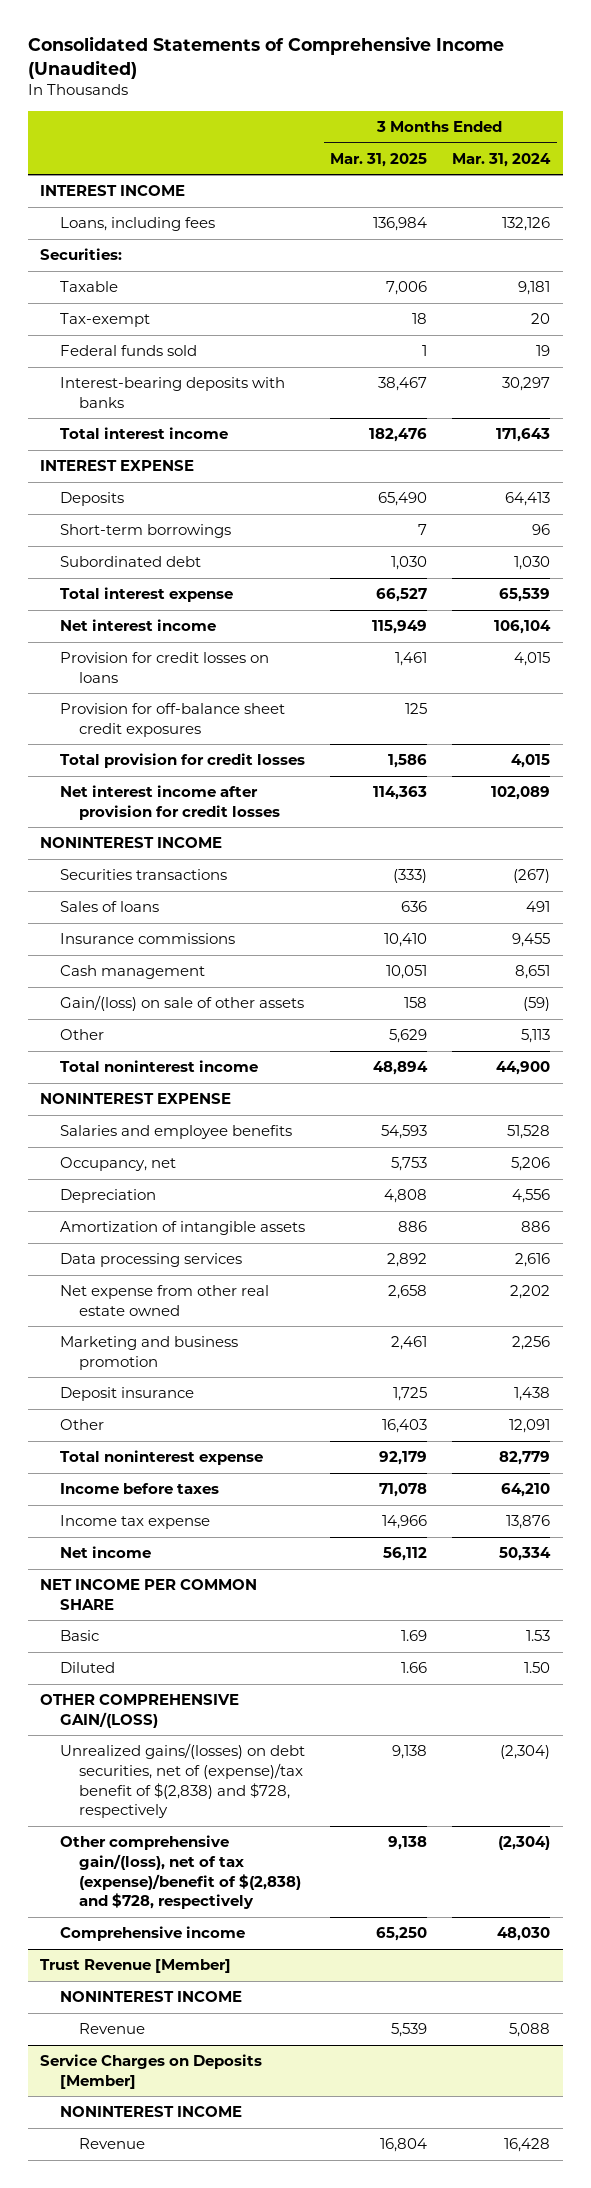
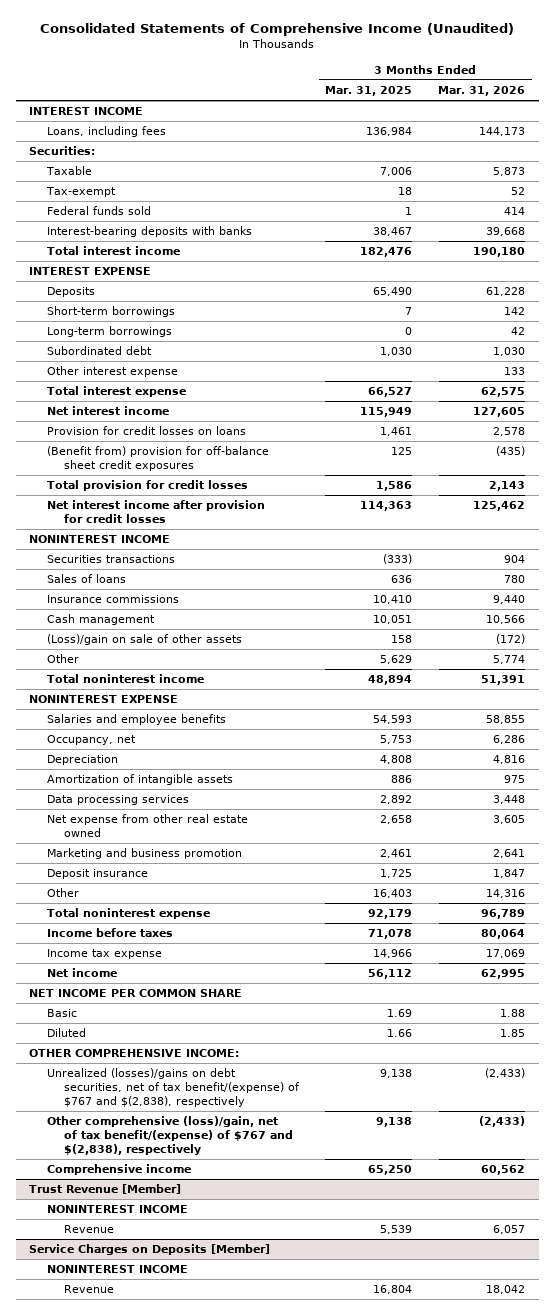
- | 3 Months Ended Mar. 31, 2025 | 3 Months Ended Mar. 31, 2024
+ | 3 Months Ended Mar. 31, 2025 | 3 Months Ended Mar. 31, 2026
+ Long-term borrowings | 0 | 42
+ Other interest expense | | 133
- Provision for off-balance sheet credit exposures | 125 |
+ (Benefit from) provision for off-balance sheet credit exposures | 125 | (435)
- Gain/(loss) on sale of other assets | 158 | (59)
+ (Loss)/gain on sale of other assets | 158 | (172)
- OTHER COMPREHENSIVE GAIN/(LOSS)
- Unrealized gains/(losses) on debt securities, net of (expense)/tax benefit of $(2,838) and $728, respectively | 9,138 | (2,304)
- Other comprehensive gain/(loss), net of tax (expense)/benefit of $(2,838) and $728, respectively | 9,138 | (2,304)
+ OTHER COMPREHENSIVE INCOME:
+ Unrealized (losses)/gains on debt securities, net of tax benefit/(expense) of $767 and $(2,838), respectively | 9,138 | (2,433)
+ Other comprehensive (loss)/gain, net of tax benefit/(expense) of $767 and $(2,838), respectively | 9,138 | (2,433)

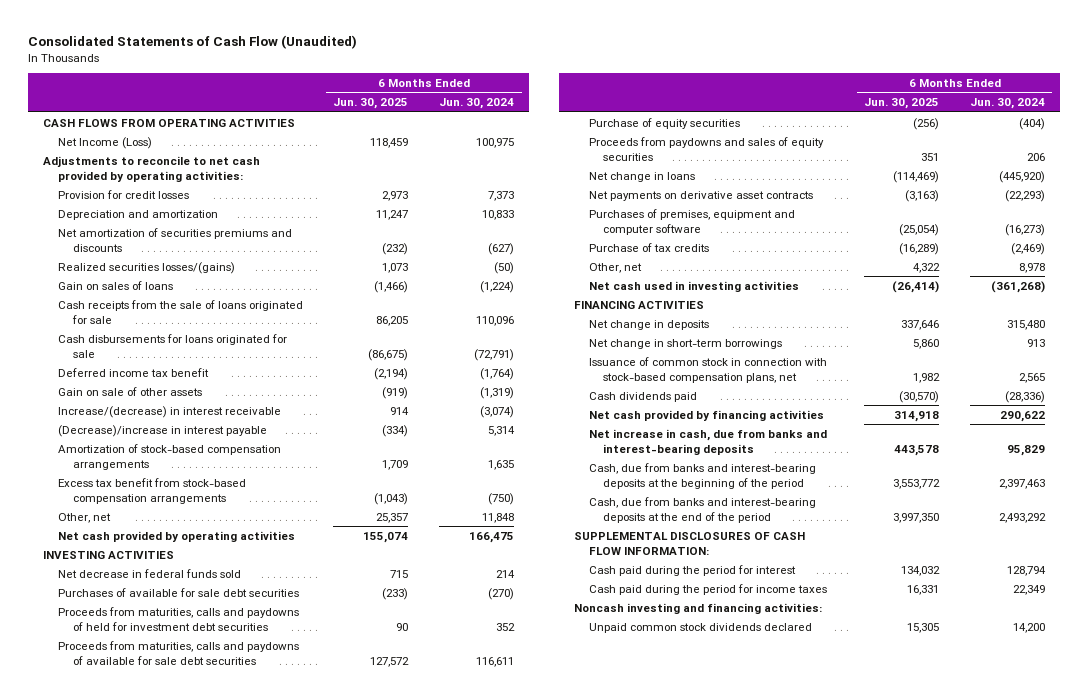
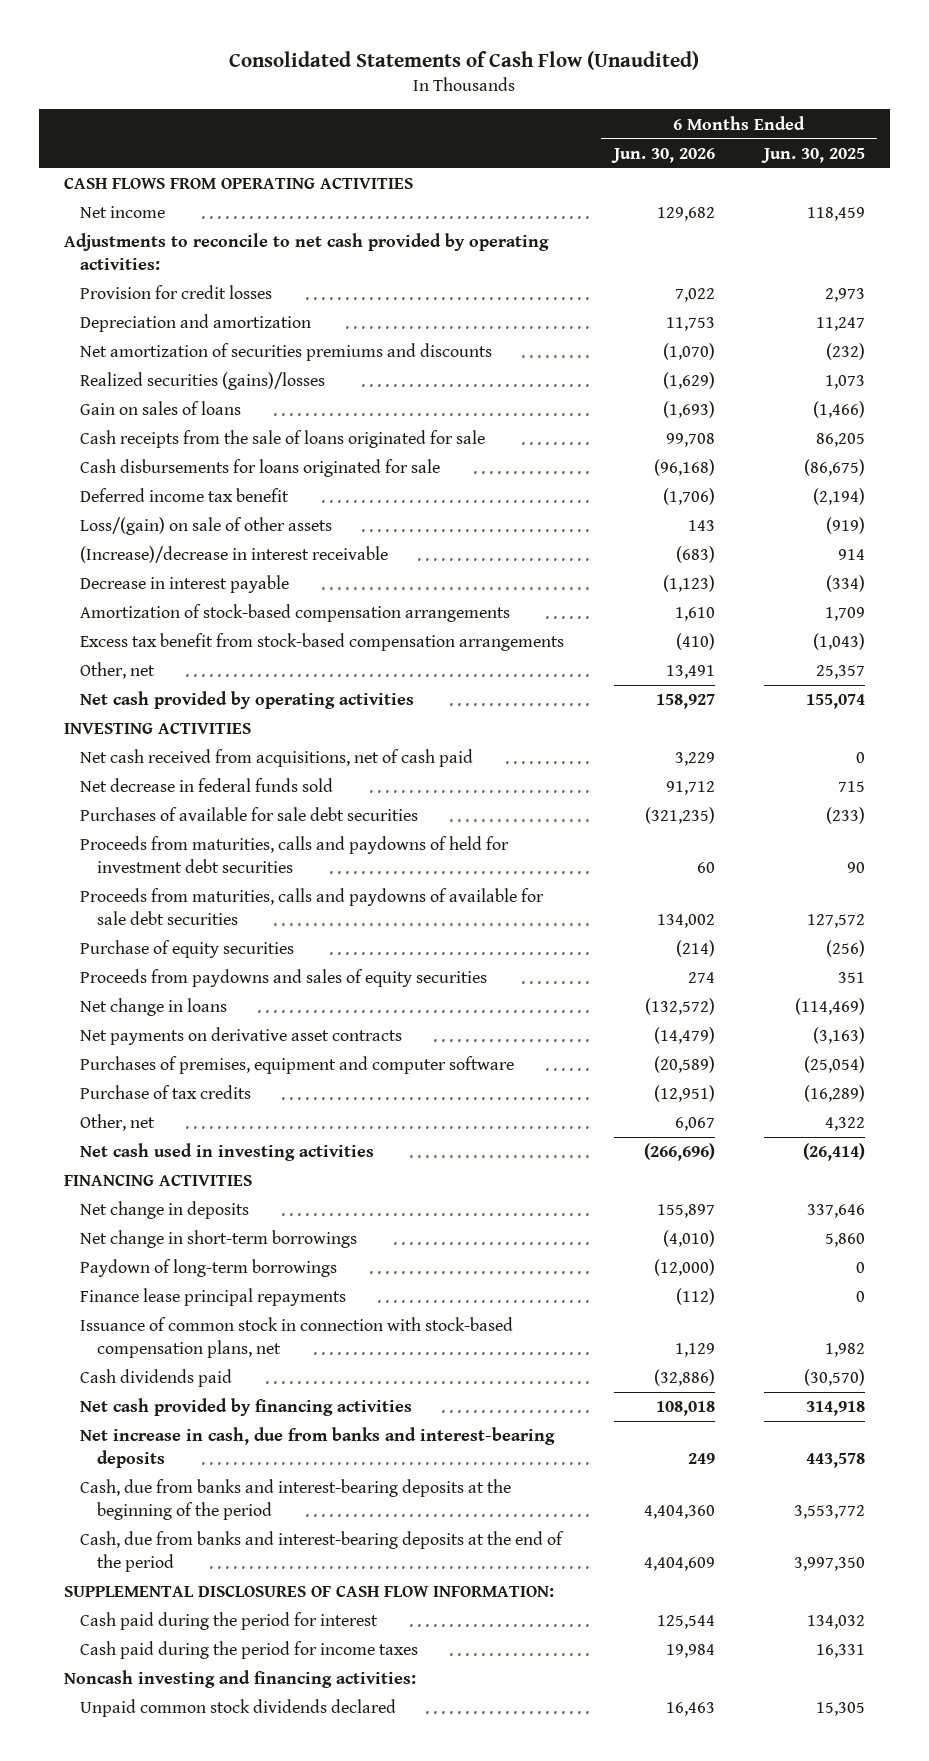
- | 6 Months Ended Jun. 30, 2025 | 6 Months Ended Jun. 30, 2024
+ | 6 Months Ended Jun. 30, 2026 | 6 Months Ended Jun. 30, 2025
- Net Income (Loss) | 118,459 | 100,975
+ Net income | 129,682 | 118,459
- Realized securities losses/(gains) | 1,073 | (50)
+ Realized securities (gains)/losses | (1,629) | 1,073
- Gain on sale of other assets | (919) | (1,319)
- Increase/(decrease) in interest receivable | 914 | (3,074)
- (Decrease)/increase in interest payable | (334) | 5,314
+ Loss/(gain) on sale of other assets | 143 | (919)
+ (Increase)/decrease in interest receivable | (683) | 914
+ Decrease in interest payable | (1,123) | (334)
+ Net cash received from acquisitions, net of cash paid | 3,229 | 0
+ Paydown of long-term borrowings | (12,000) | 0
+ Finance lease principal repayments | (112) | 0

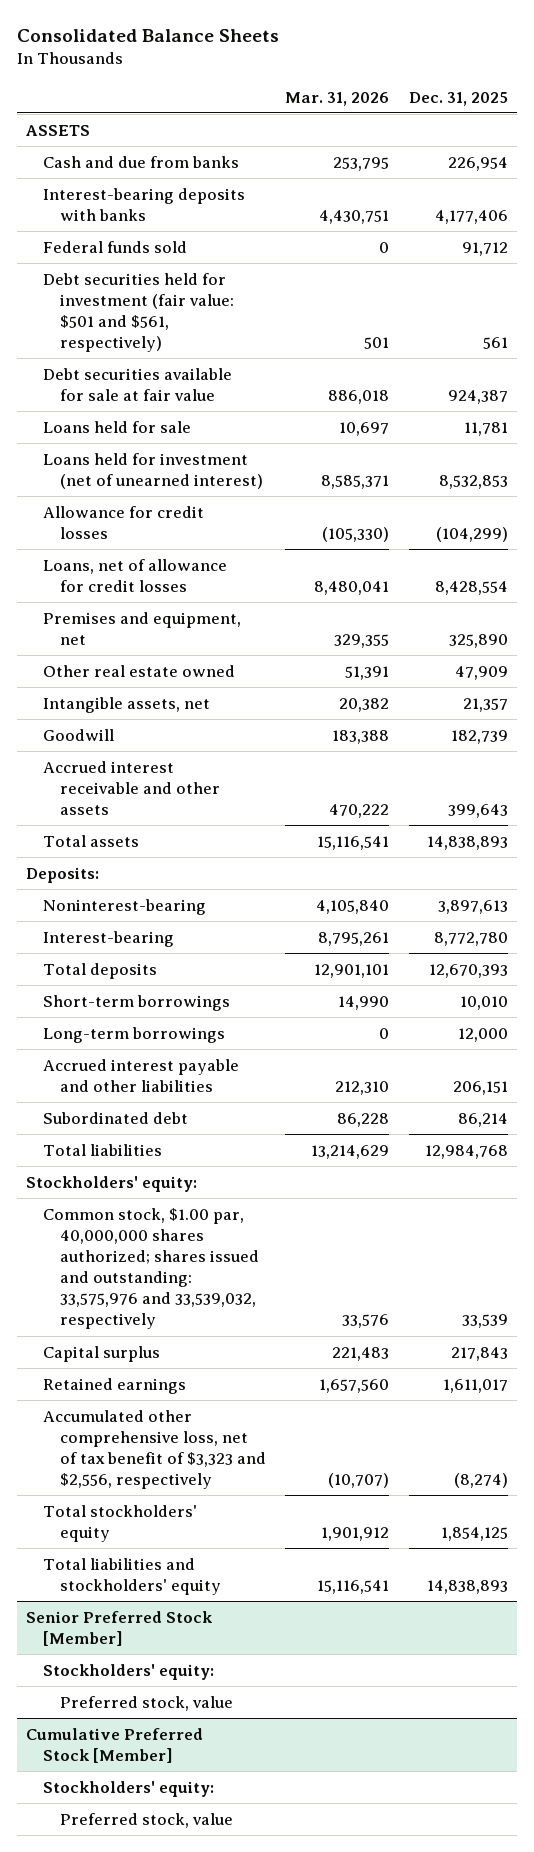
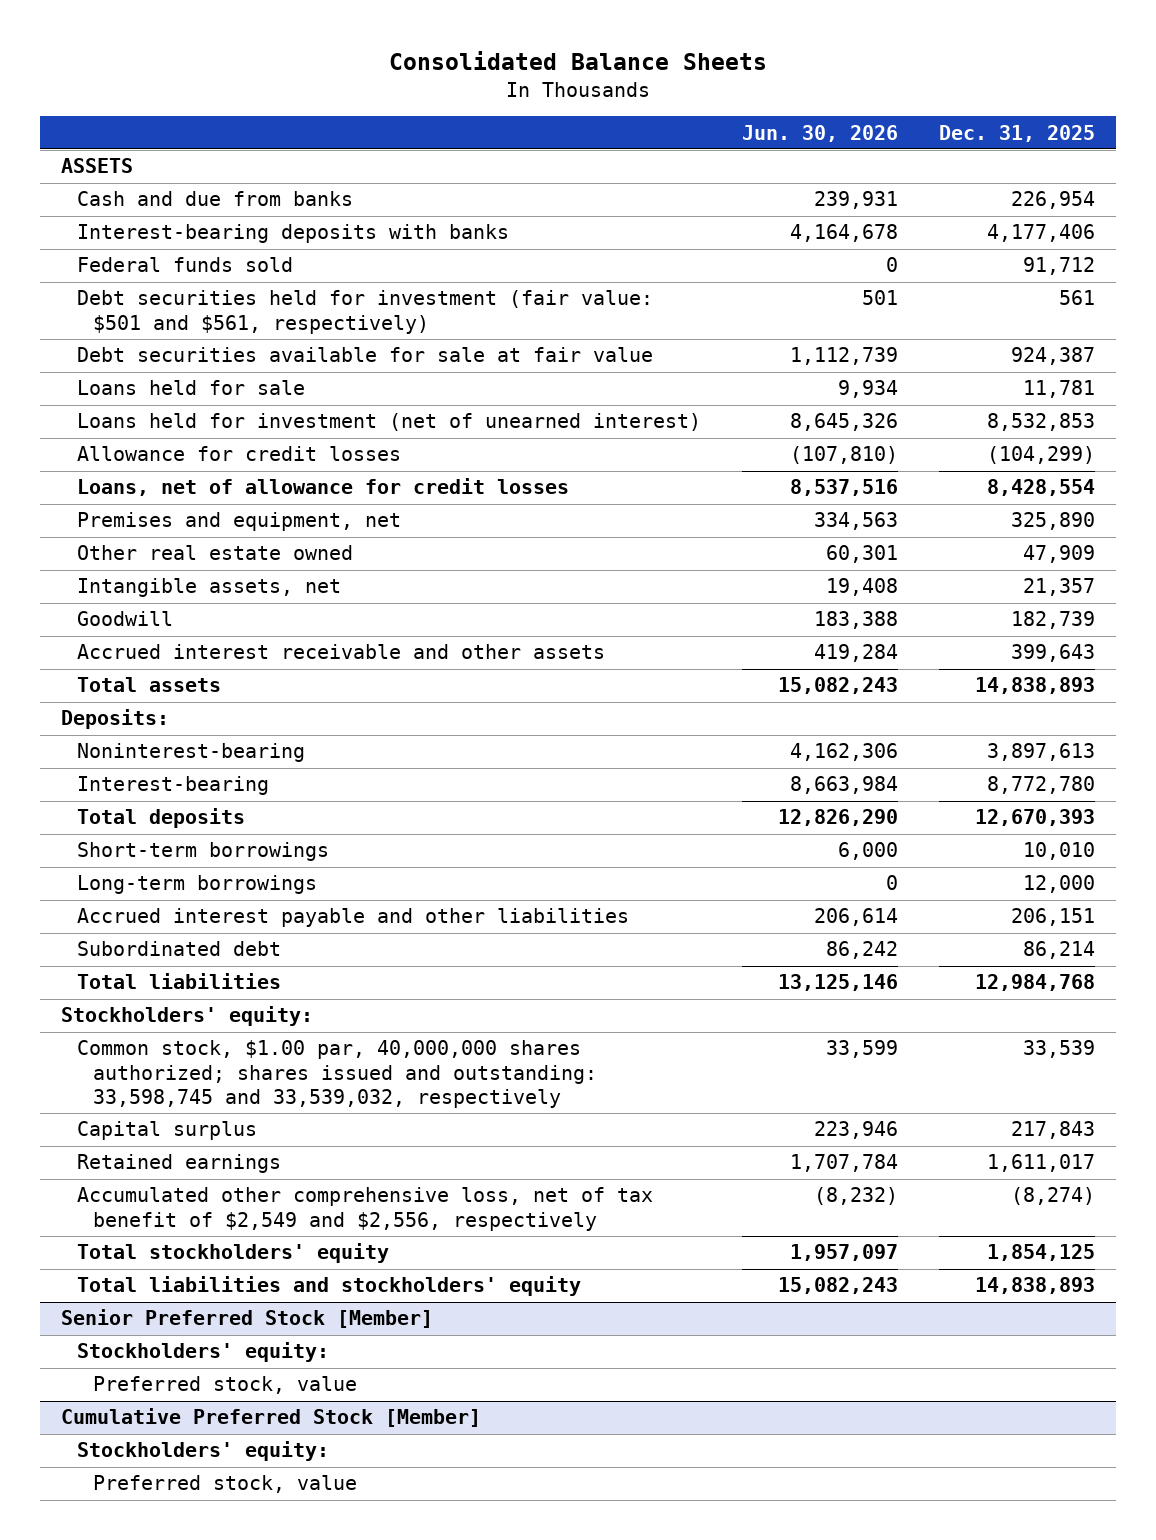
- | Mar. 31, 2026 | Dec. 31, 2025
+ | Jun. 30, 2026 | Dec. 31, 2025
- Common stock, $1.00 par, 40,000,000 shares authorized; shares issued and outstanding: 33,575,976 and 33,539,032, respectively | 33,576 | 33,539
+ Common stock, $1.00 par, 40,000,000 shares authorized; shares issued and outstanding: 33,598,745 and 33,539,032, respectively | 33,599 | 33,539
- Accumulated other comprehensive loss, net of tax benefit of $3,323 and $2,556, respectively | (10,707) | (8,274)
+ Accumulated other comprehensive loss, net of tax benefit of $2,549 and $2,556, respectively | (8,232) | (8,274)

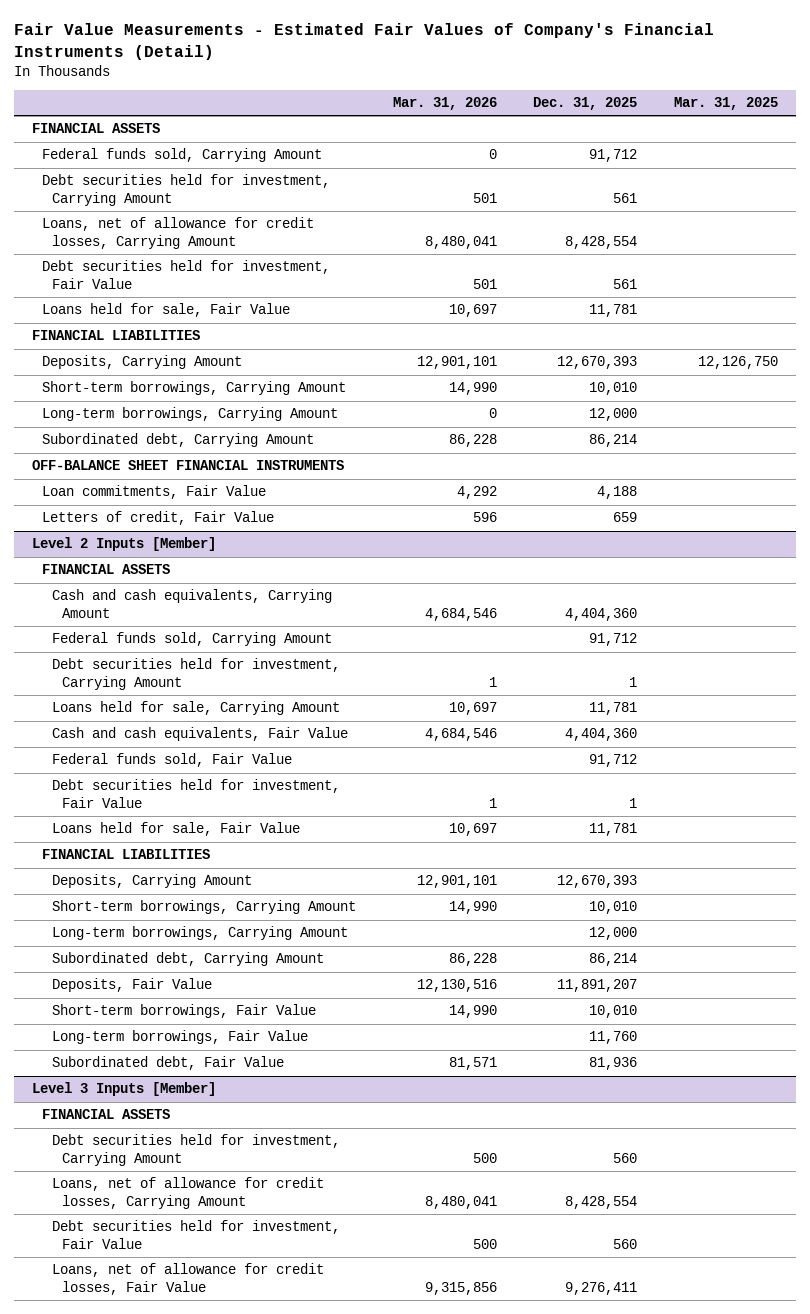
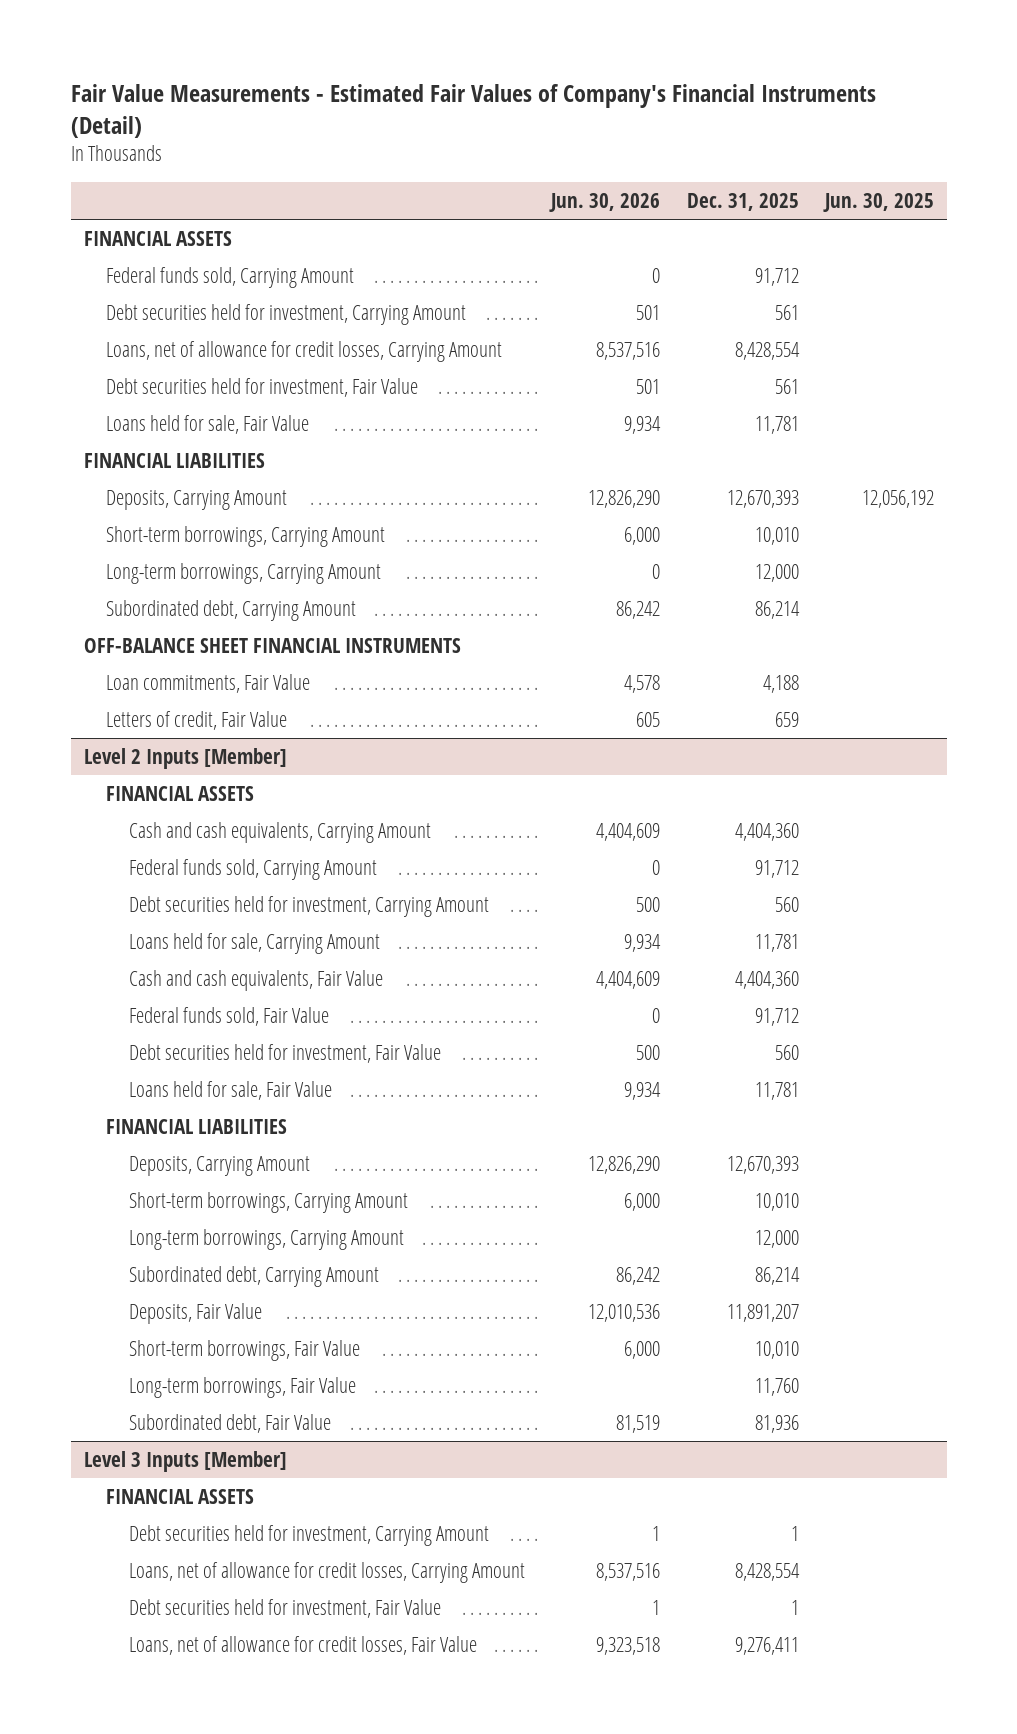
- | Mar. 31, 2026 | Dec. 31, 2025 | Mar. 31, 2025
+ | Jun. 30, 2026 | Dec. 31, 2025 | Jun. 30, 2025
@ Level 2 Inputs [Member]
- Debt securities held for investment, Carrying Amount | 1 | 1 |
+ Debt securities held for investment, Carrying Amount | 500 | 560 |
- Debt securities held for investment, Fair Value | 1 | 1 |
+ Debt securities held for investment, Fair Value | 500 | 560 |
@ Level 3 Inputs [Member]
- Debt securities held for investment, Carrying Amount | 500 | 560 |
+ Debt securities held for investment, Carrying Amount | 1 | 1 |
- Debt securities held for investment, Fair Value | 500 | 560 |
+ Debt securities held for investment, Fair Value | 1 | 1 |

